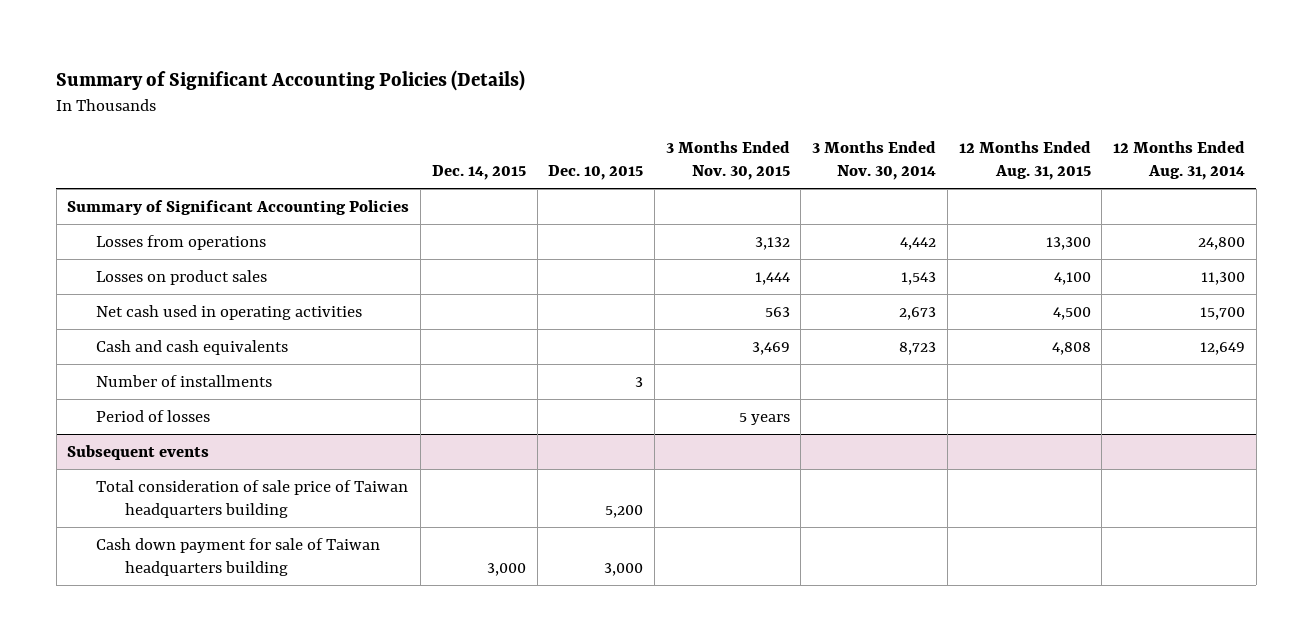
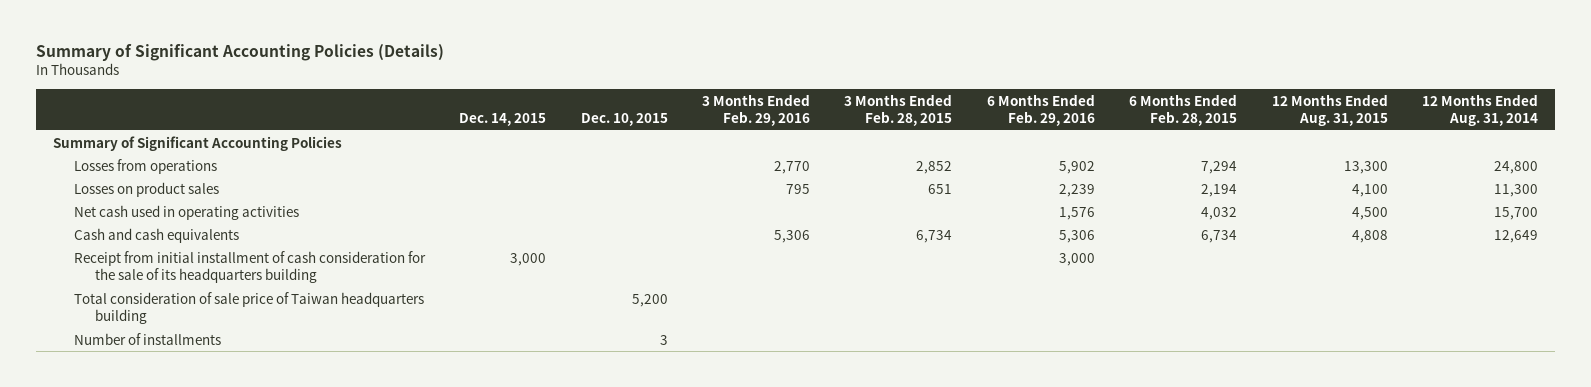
- | Dec. 14, 2015 | Dec. 10, 2015 | 3 Months Ended Nov. 30, 2015 | 3 Months Ended Nov. 30, 2014 | 12 Months Ended Aug. 31, 2015 | 12 Months Ended Aug. 31, 2014
+ | Dec. 14, 2015 | Dec. 10, 2015 | 3 Months Ended Feb. 29, 2016 | 3 Months Ended Feb. 28, 2015 | 6 Months Ended Feb. 29, 2016 | 6 Months Ended Feb. 28, 2015 | 12 Months Ended Aug. 31, 2015 | 12 Months Ended Aug. 31, 2014
+ Receipt from initial installment of cash consideration for the sale of its headquarters building | 3,000 | | | | 3,000 | | |
+ Total consideration of sale price of Taiwan headquarters building | | 5,200 | | | | | |
- Period of losses | | | 5 years | | |
- Subsequent events
- Total consideration of sale price of Taiwan headquarters building | | 5,200 | | | |
- Cash down payment for sale of Taiwan headquarters building | 3,000 | 3,000 | | | |

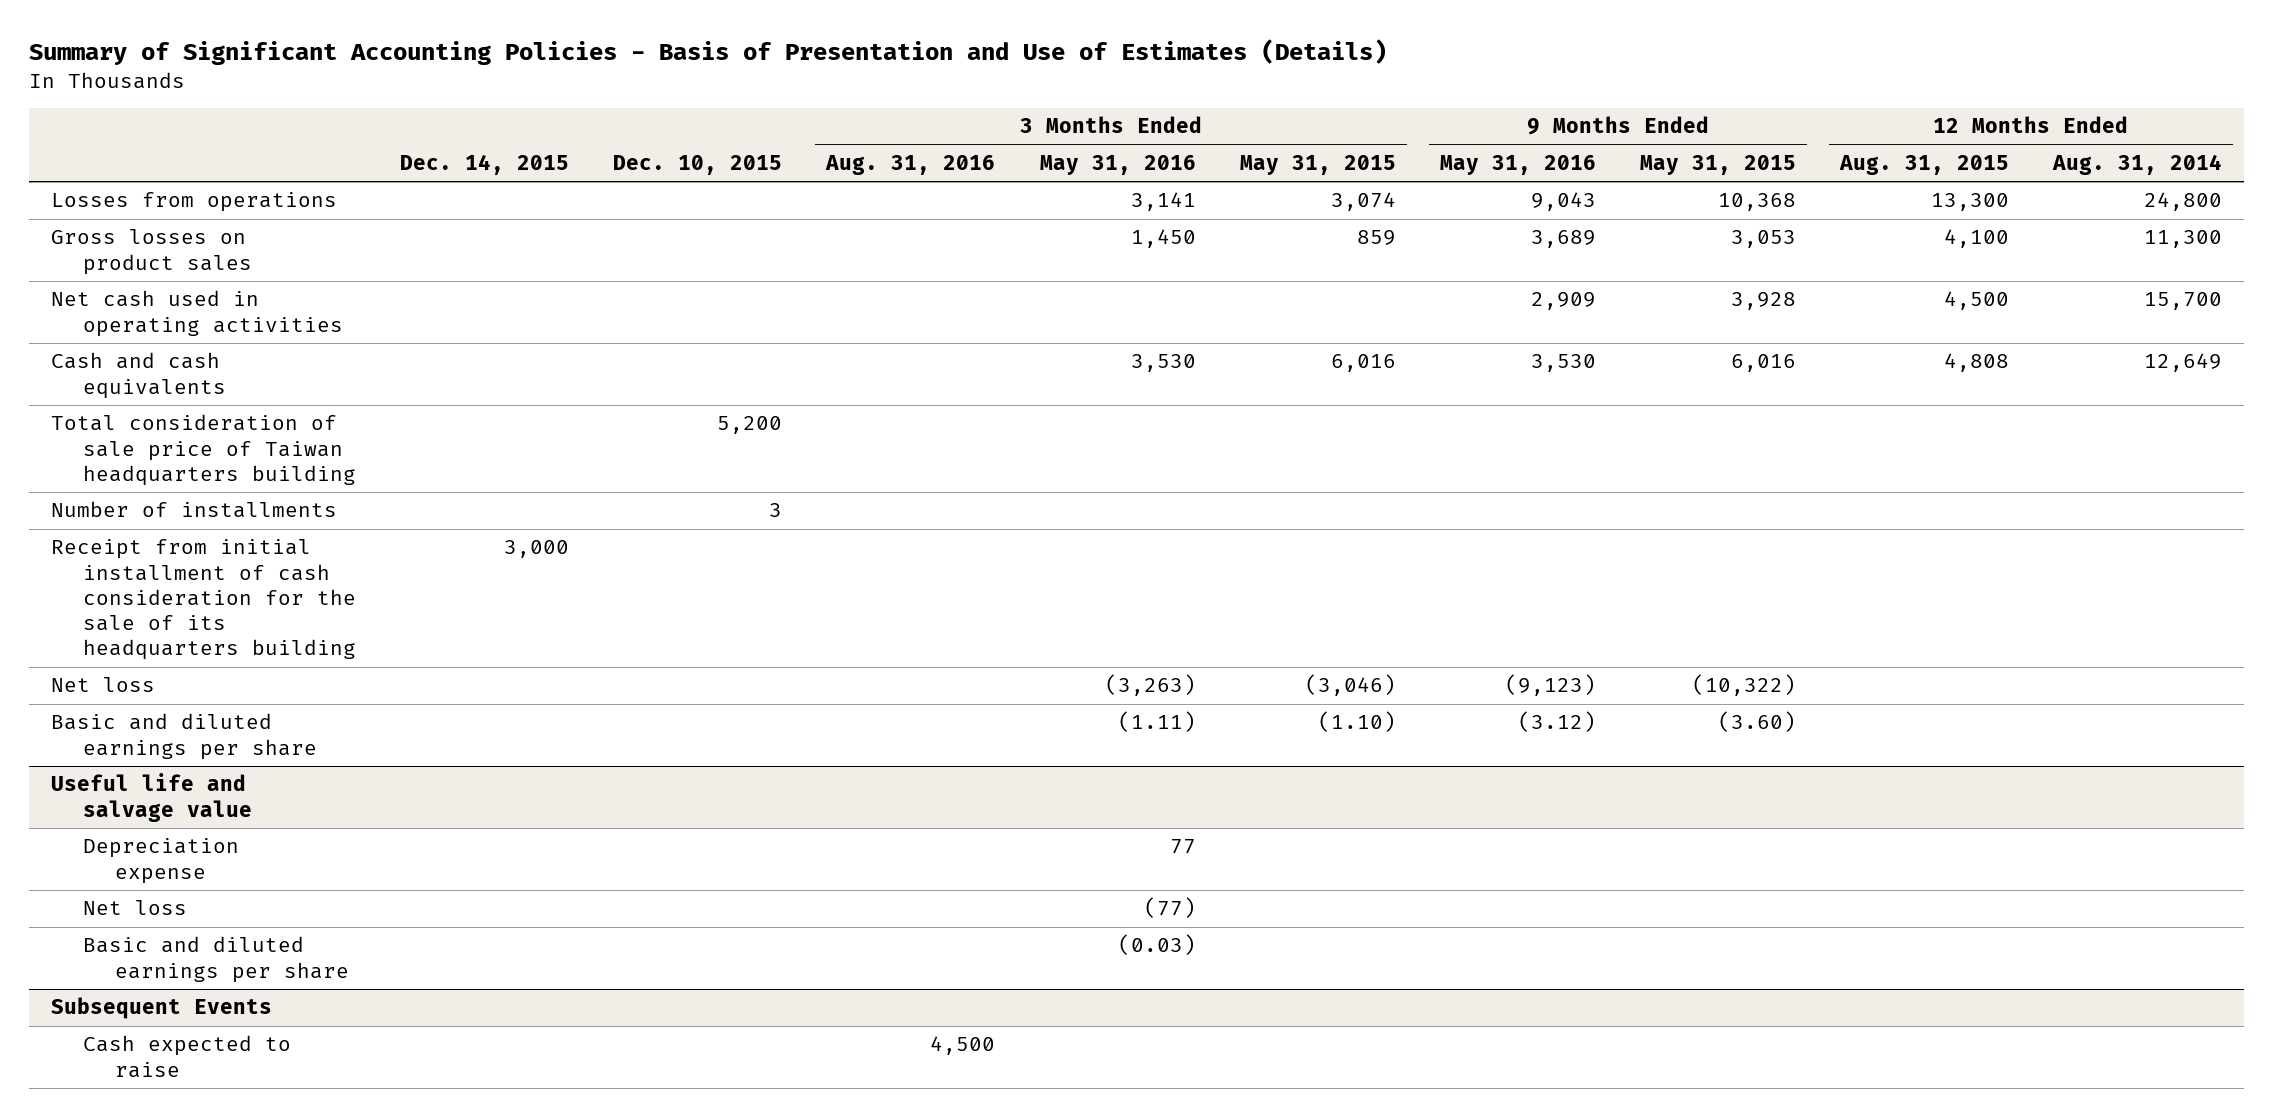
- Summary of Significant Accounting Policies (Details)
+ Summary of Significant Accounting Policies - Basis of Presentation and Use of Estimates (Details)
- | Dec. 14, 2015 | Dec. 10, 2015 | 3 Months Ended Feb. 29, 2016 | 3 Months Ended Feb. 28, 2015 | 6 Months Ended Feb. 29, 2016 | 6 Months Ended Feb. 28, 2015 | 12 Months Ended Aug. 31, 2015 | 12 Months Ended Aug. 31, 2014
+ | Dec. 14, 2015 | Dec. 10, 2015 | 3 Months Ended Aug. 31, 2016 | 3 Months Ended May 31, 2016 | 3 Months Ended May 31, 2015 | 9 Months Ended May 31, 2016 | 9 Months Ended May 31, 2015 | 12 Months Ended Aug. 31, 2015 | 12 Months Ended Aug. 31, 2014
- Summary of Significant Accounting Policies
- Losses on product sales | | | 795 | 651 | 2,239 | 2,194 | 4,100 | 11,300
+ Gross losses on product sales | | | | 1,450 | 859 | 3,689 | 3,053 | 4,100 | 11,300
moved down: Receipt from initial installment of cash consideration for the sale of its headquarters building | 3,000 | | | | | | | |
+ Net loss | | | | (3,263) | (3,046) | (9,123) | (10,322) | |
+ Basic and diluted earnings per share | | | | (1.11) | (1.10) | (3.12) | (3.60) | |
+ Useful life and salvage value
+ Depreciation expense | | | | 77 | | | | |
+ Net loss | | | | (77) | | | | |
+ Basic and diluted earnings per share | | | | (0.03) | | | | |
+ Subsequent Events
+ Cash expected to raise | | | 4,500 | | | | | |

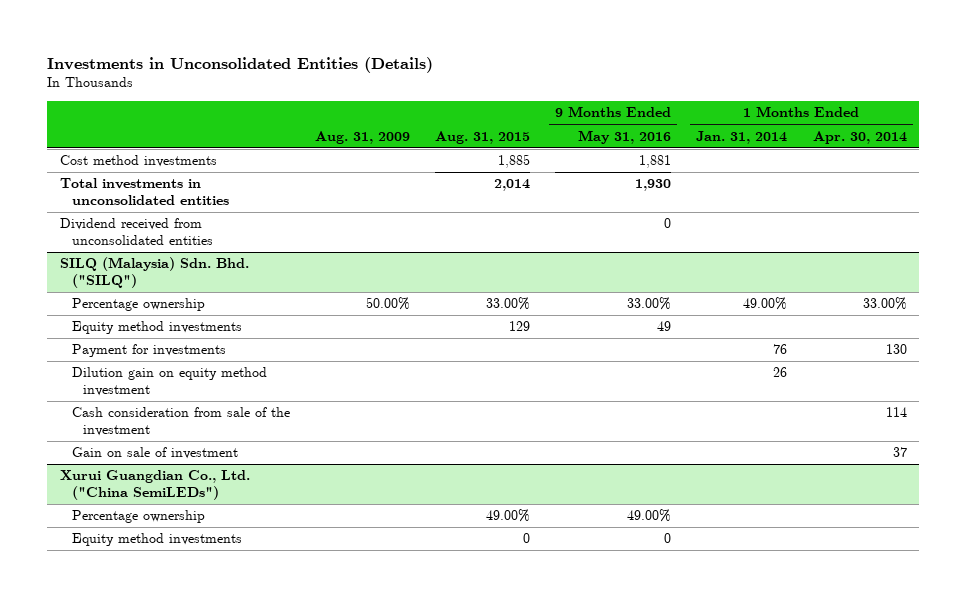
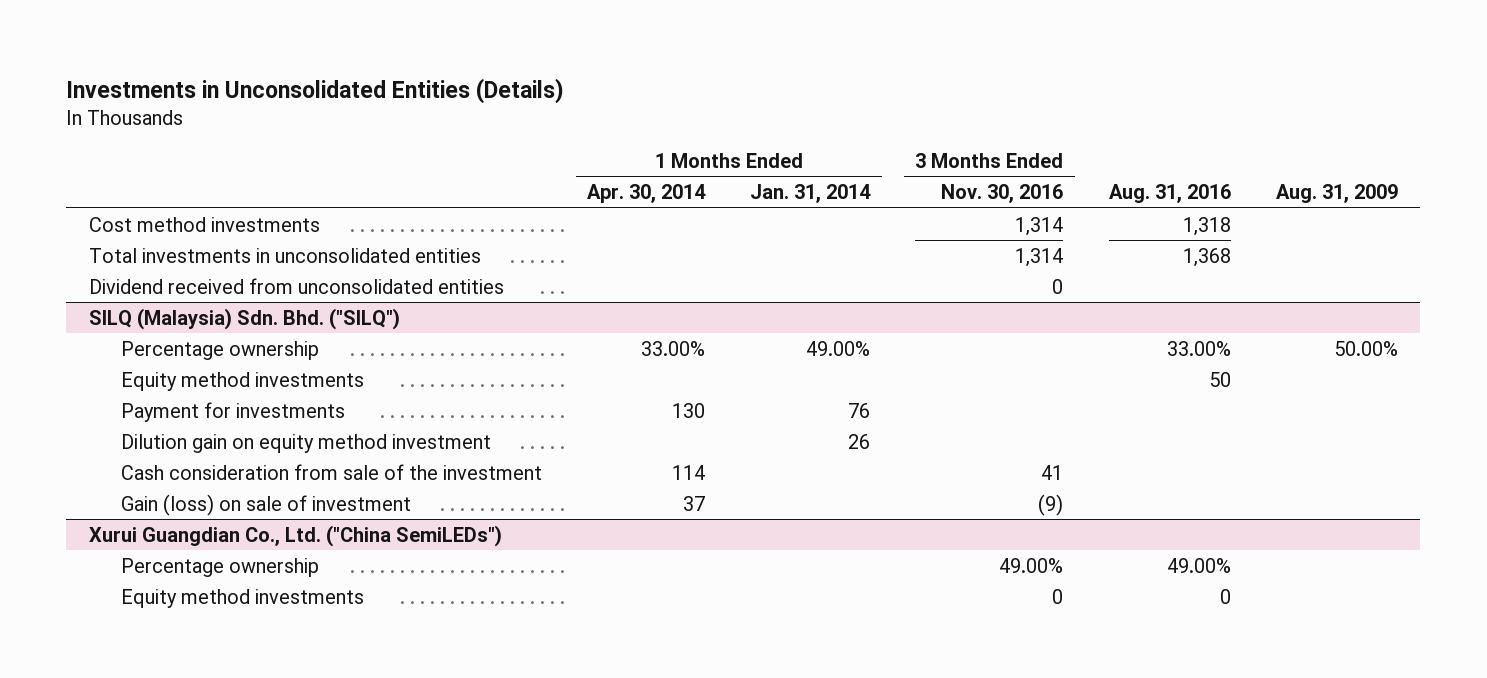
- | Aug. 31, 2009 | Aug. 31, 2015 | 9 Months Ended May 31, 2016 | 1 Months Ended Jan. 31, 2014 | 1 Months Ended Apr. 30, 2014
+ | 1 Months Ended Apr. 30, 2014 | 1 Months Ended Jan. 31, 2014 | 3 Months Ended Nov. 30, 2016 | Aug. 31, 2016 | Aug. 31, 2009
@ SILQ (Malaysia) Sdn. Bhd. ("SILQ")
- Gain on sale of investment | | | | | 37
+ Gain (loss) on sale of investment | 37 | | (9) | |

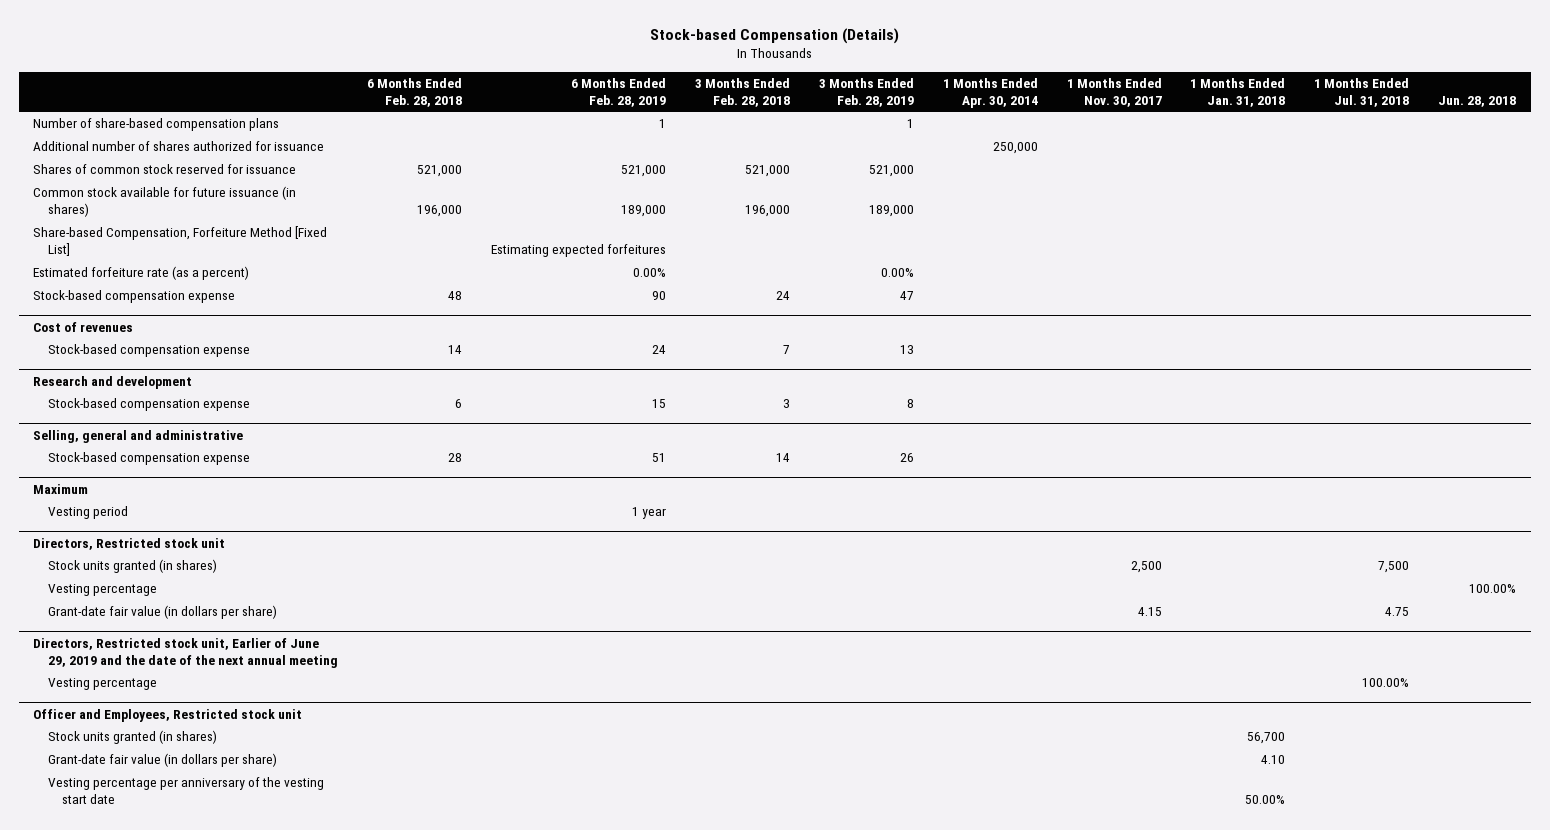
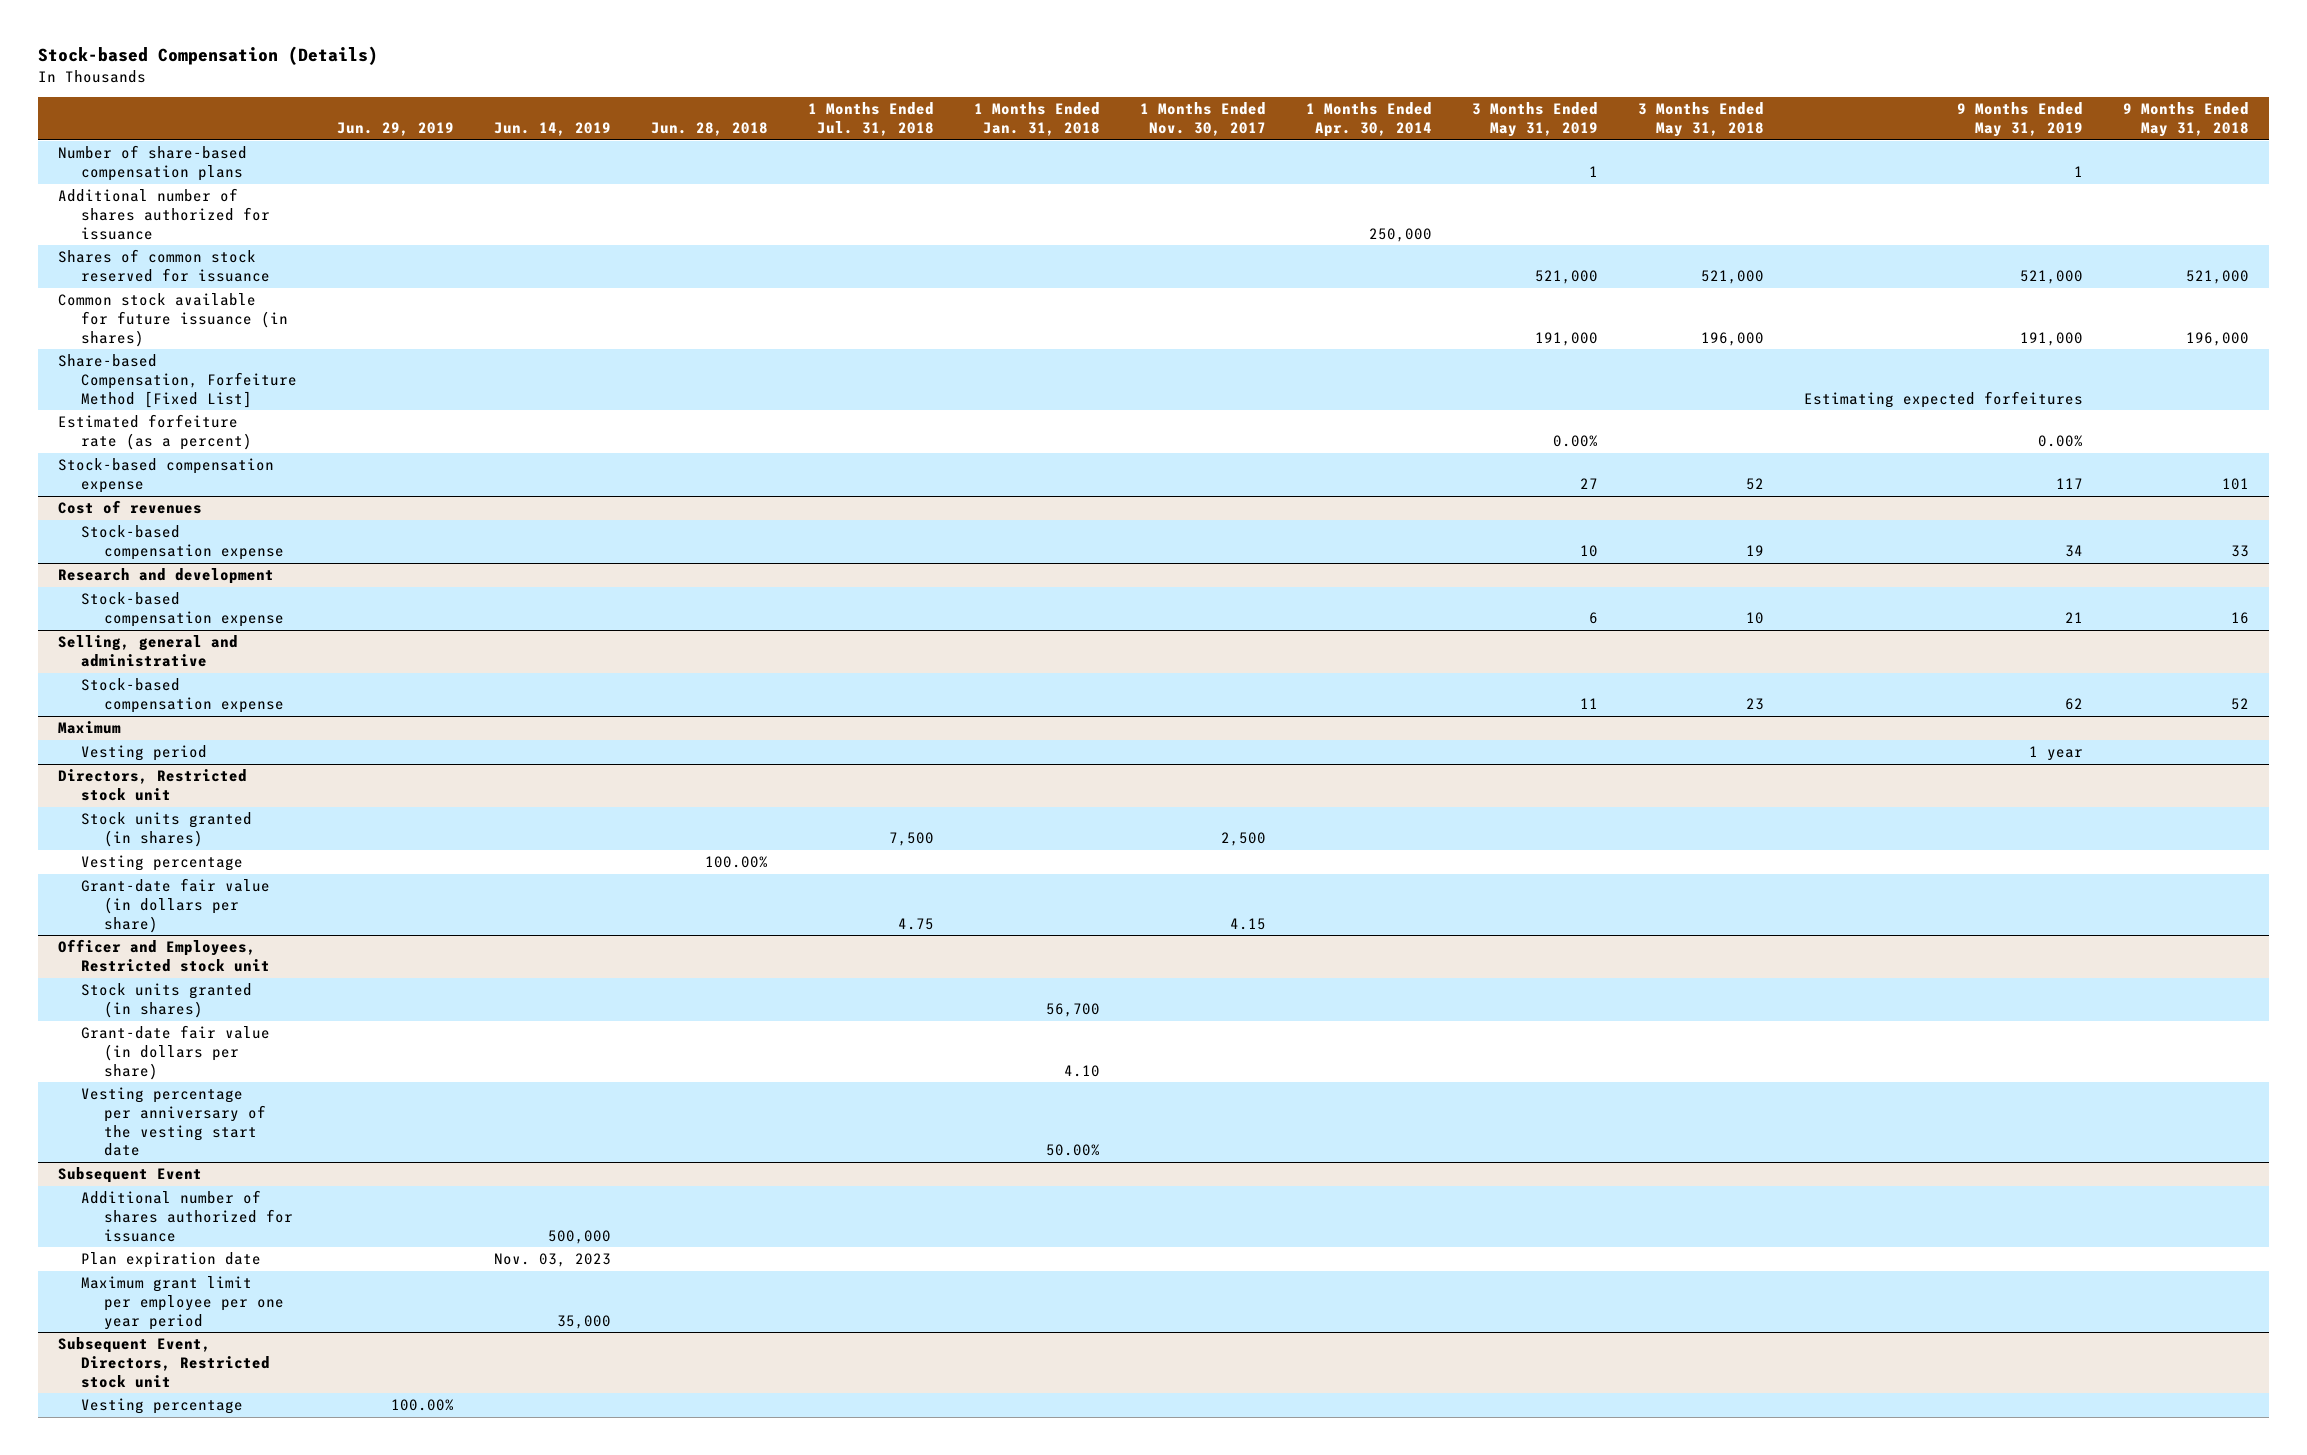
- | 6 Months Ended Feb. 28, 2018 | 6 Months Ended Feb. 28, 2019 | 3 Months Ended Feb. 28, 2018 | 3 Months Ended Feb. 28, 2019 | 1 Months Ended Apr. 30, 2014 | 1 Months Ended Nov. 30, 2017 | 1 Months Ended Jan. 31, 2018 | 1 Months Ended Jul. 31, 2018 | Jun. 28, 2018
+ | Jun. 29, 2019 | Jun. 14, 2019 | Jun. 28, 2018 | 1 Months Ended Jul. 31, 2018 | 1 Months Ended Jan. 31, 2018 | 1 Months Ended Nov. 30, 2017 | 1 Months Ended Apr. 30, 2014 | 3 Months Ended May 31, 2019 | 3 Months Ended May 31, 2018 | 9 Months Ended May 31, 2019 | 9 Months Ended May 31, 2018
- Directors, Restricted stock unit, Earlier of June 29, 2019 and the date of the next annual meeting
- Vesting percentage | | | | | | | | 100.00% |
+ Subsequent Event
+ Additional number of shares authorized for issuance | | 500,000 | | | | | | | | |
+ Plan expiration date | | Nov. 03, 2023 | | | | | | | | |
+ Maximum grant limit per employee per one year period | | 35,000 | | | | | | | | |
+ Subsequent Event, Directors, Restricted stock unit
+ Vesting percentage | 100.00% | | | | | | | | | |

